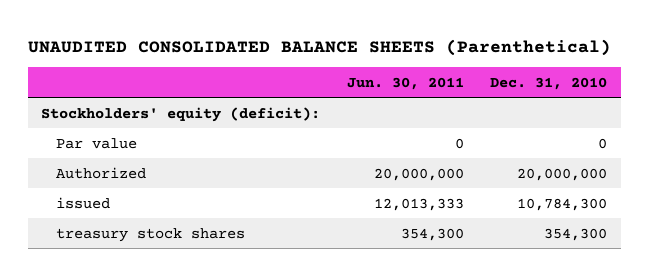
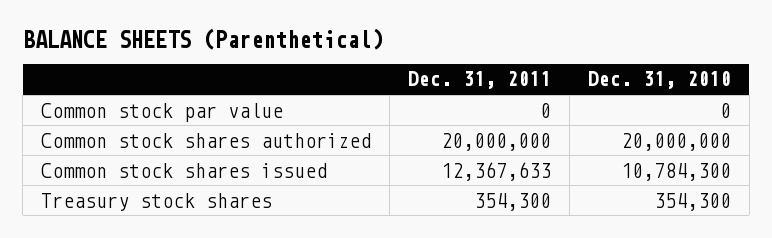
- UNAUDITED CONSOLIDATED BALANCE SHEETS (Parenthetical)
+ BALANCE SHEETS (Parenthetical)
- | Jun. 30, 2011 | Dec. 31, 2010
+ | Dec. 31, 2011 | Dec. 31, 2010
- Stockholders' equity (deficit):
- Par value | 0 | 0
- Authorized | 20,000,000 | 20,000,000
- issued | 12,013,333 | 10,784,300
- treasury stock shares | 354,300 | 354,300
+ Common stock par value | 0 | 0
+ Common stock shares authorized | 20,000,000 | 20,000,000
+ Common stock shares issued | 12,367,633 | 10,784,300
+ Treasury stock shares | 354,300 | 354,300

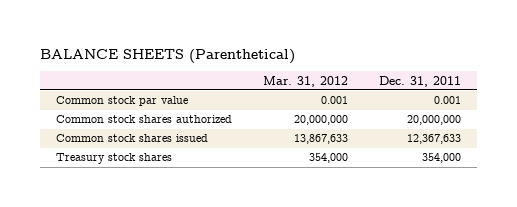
- | Dec. 31, 2011 | Dec. 31, 2010
+ | Mar. 31, 2012 | Dec. 31, 2011
- Common stock par value | 0 | 0
+ Common stock par value | 0.001 | 0.001
- Treasury stock shares | 354,300 | 354,300
+ Treasury stock shares | 354,000 | 354,000

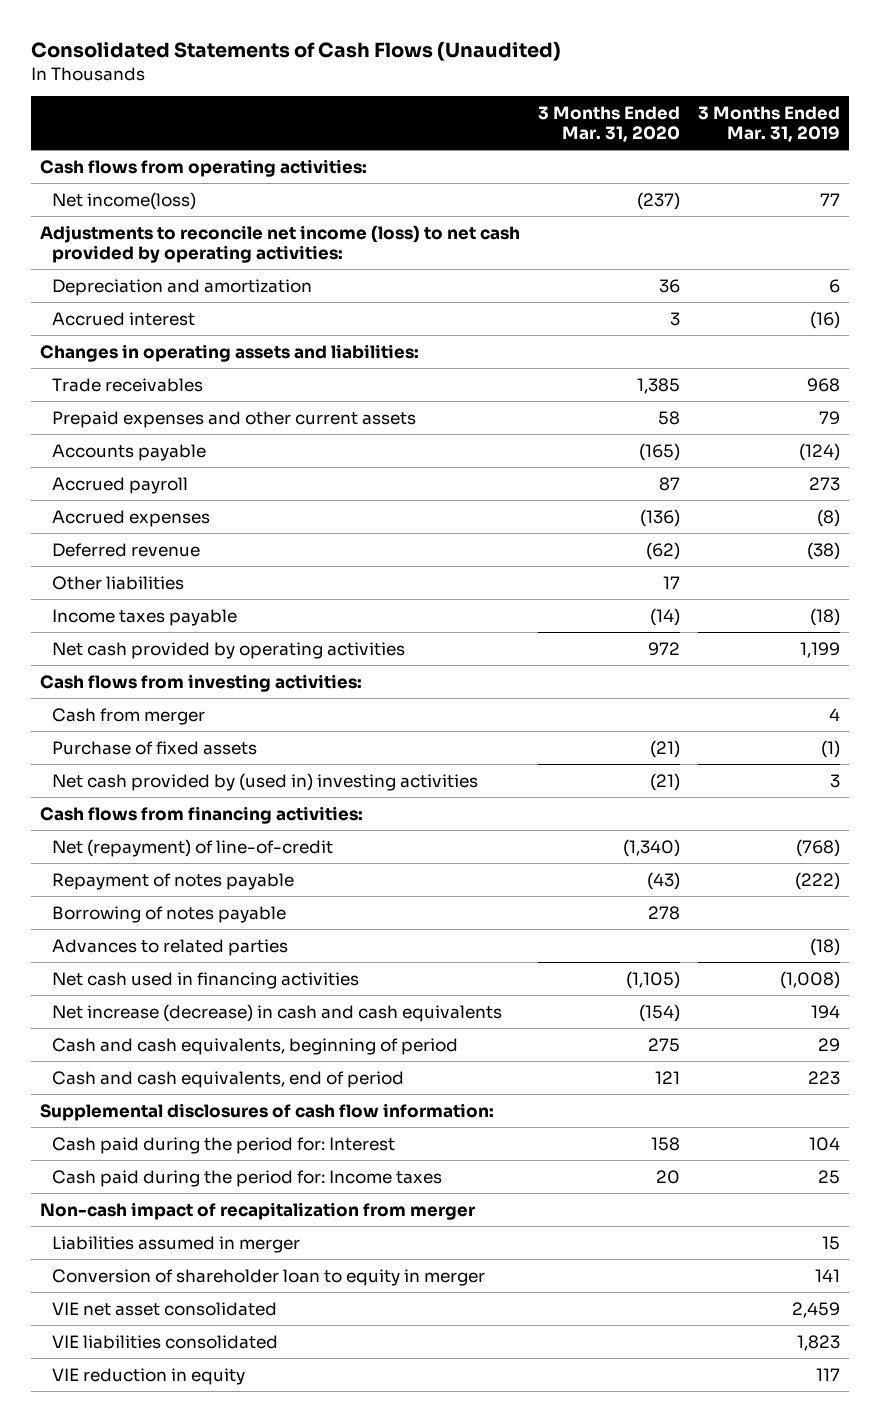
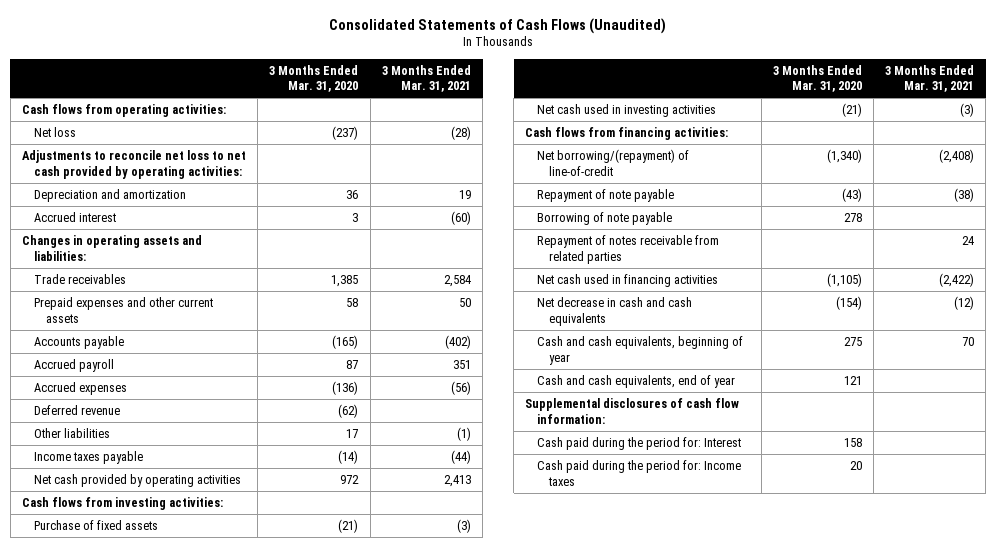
- | 3 Months Ended Mar. 31, 2020 | 3 Months Ended Mar. 31, 2019
+ | 3 Months Ended Mar. 31, 2020 | 3 Months Ended Mar. 31, 2021
- Net income(loss) | (237) | 77
- Adjustments to reconcile net income (loss) to net cash provided by operating activities:
+ Net loss | (237) | (28)
+ Adjustments to reconcile net loss to net cash provided by operating activities:
- Cash from merger | | 4
- Net cash provided by (used in) investing activities | (21) | 3
+ Net cash used in investing activities | (21) | (3)
- Net (repayment) of line-of-credit | (1,340) | (768)
- Repayment of notes payable | (43) | (222)
- Borrowing of notes payable | 278 |
- Advances to related parties | | (18)
+ Net borrowing/(repayment) of line-of-credit | (1,340) | (2,408)
+ Repayment of note payable | (43) | (38)
+ Borrowing of note payable | 278 |
+ Repayment of notes receivable from related parties | | 24
- Net increase (decrease) in cash and cash equivalents | (154) | 194
- Cash and cash equivalents, beginning of period | 275 | 29
- Cash and cash equivalents, end of period | 121 | 223
+ Net decrease in cash and cash equivalents | (154) | (12)
+ Cash and cash equivalents, beginning of year | 275 | 70
+ Cash and cash equivalents, end of year | 121 |
- Non-cash impact of recapitalization from merger
- Liabilities assumed in merger | | 15
- Conversion of shareholder loan to equity in merger | | 141
- VIE net asset consolidated | | 2,459
- VIE liabilities consolidated | | 1,823
- VIE reduction in equity | | 117

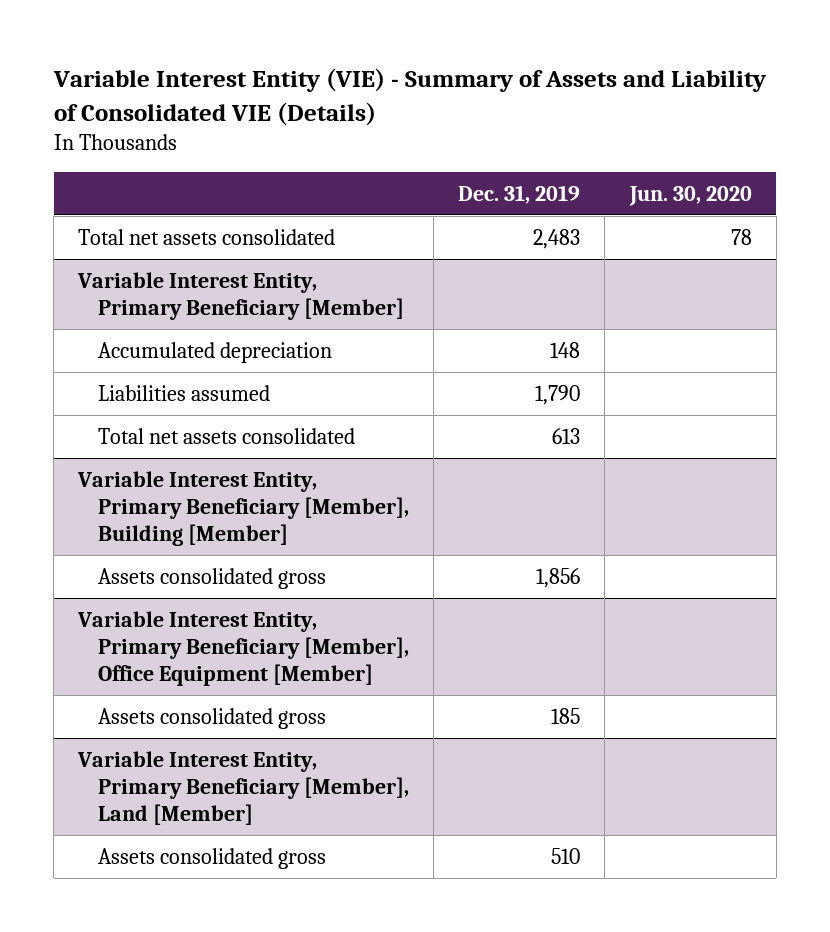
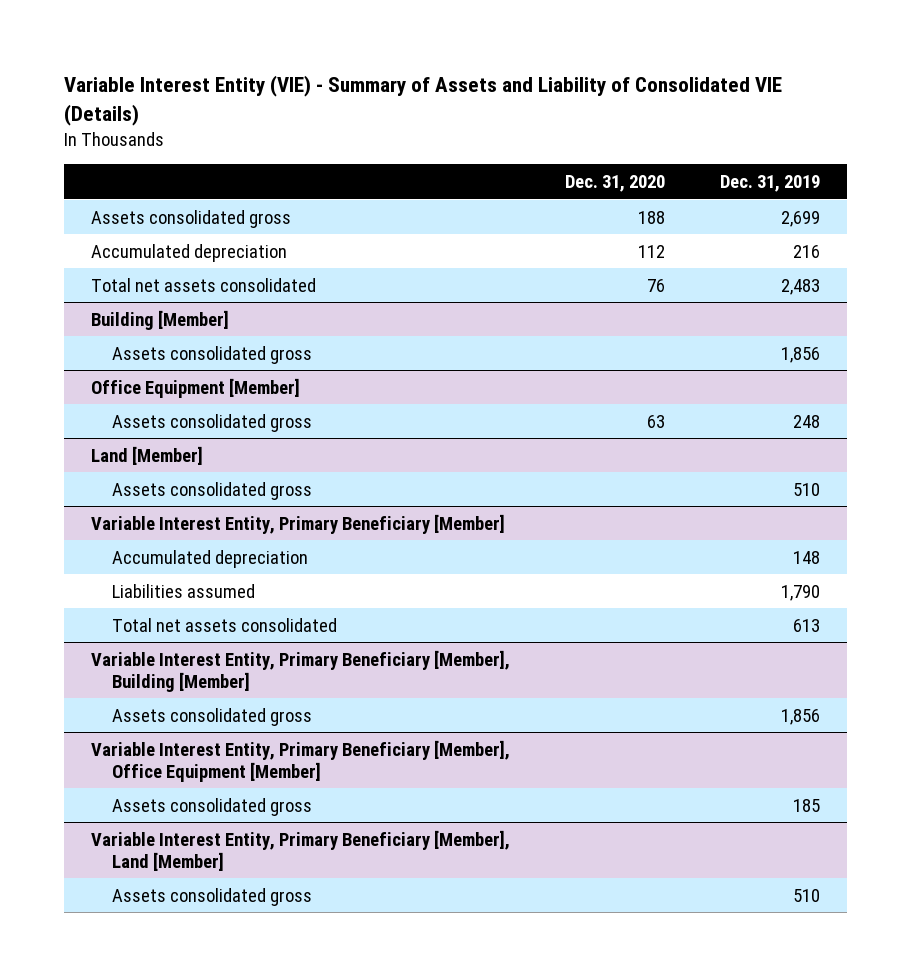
- | Dec. 31, 2019 | Jun. 30, 2020
+ | Dec. 31, 2020 | Dec. 31, 2019
+ Assets consolidated gross | 188 | 2,699
+ Accumulated depreciation | 112 | 216
+ Building [Member]
+ Assets consolidated gross | | 1,856
+ Office Equipment [Member]
+ Assets consolidated gross | 63 | 248
+ Land [Member]
+ Assets consolidated gross | | 510

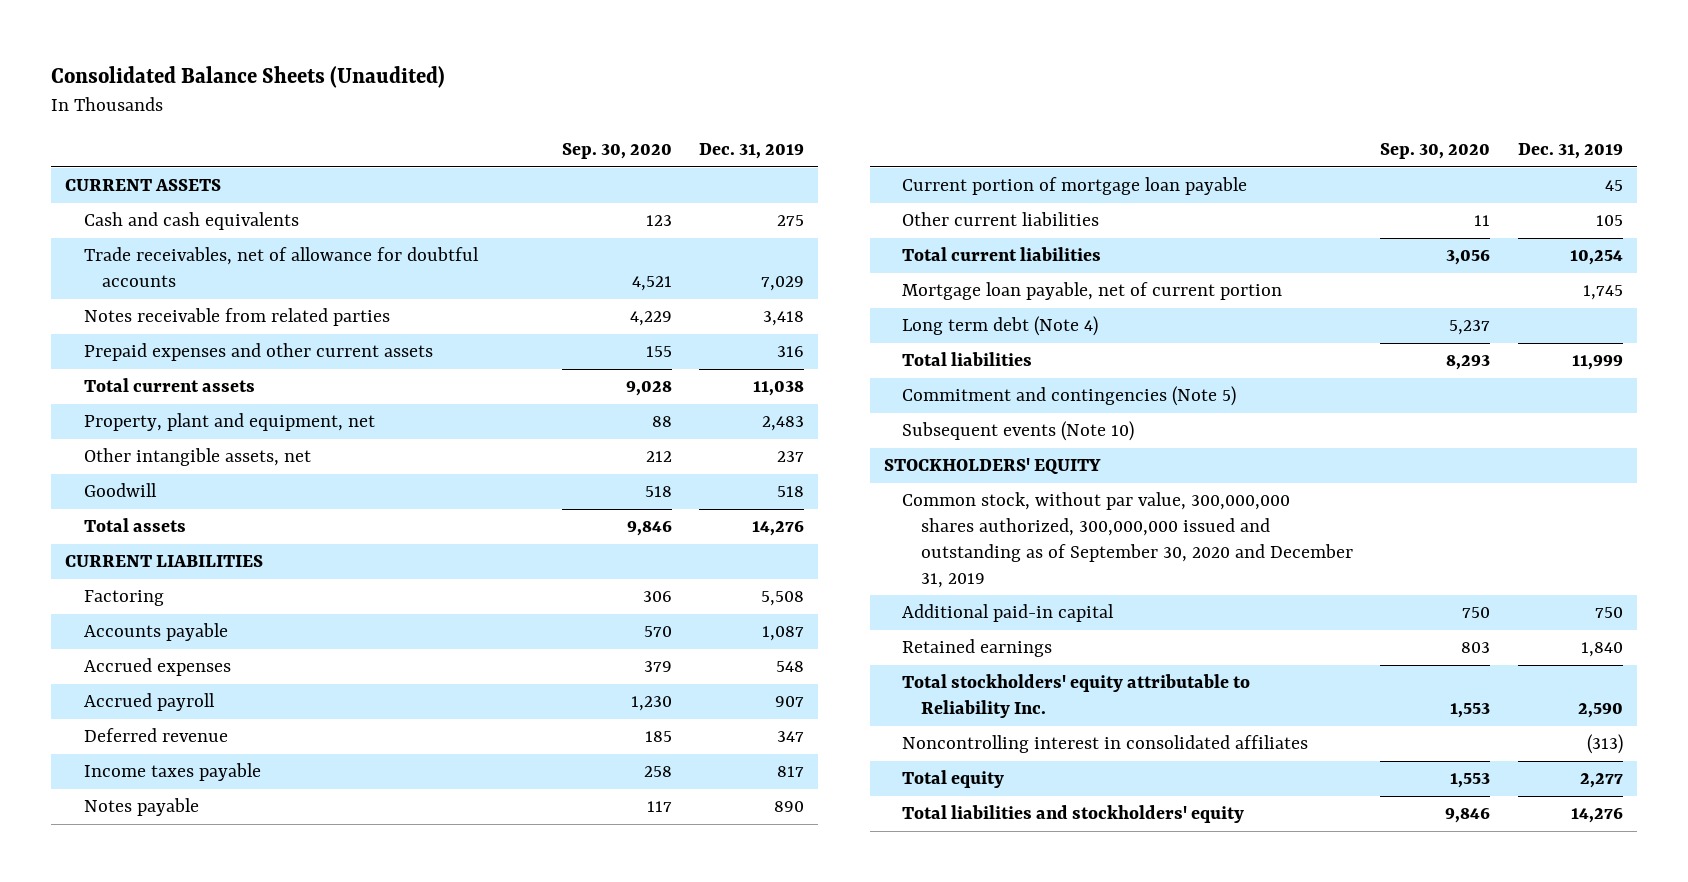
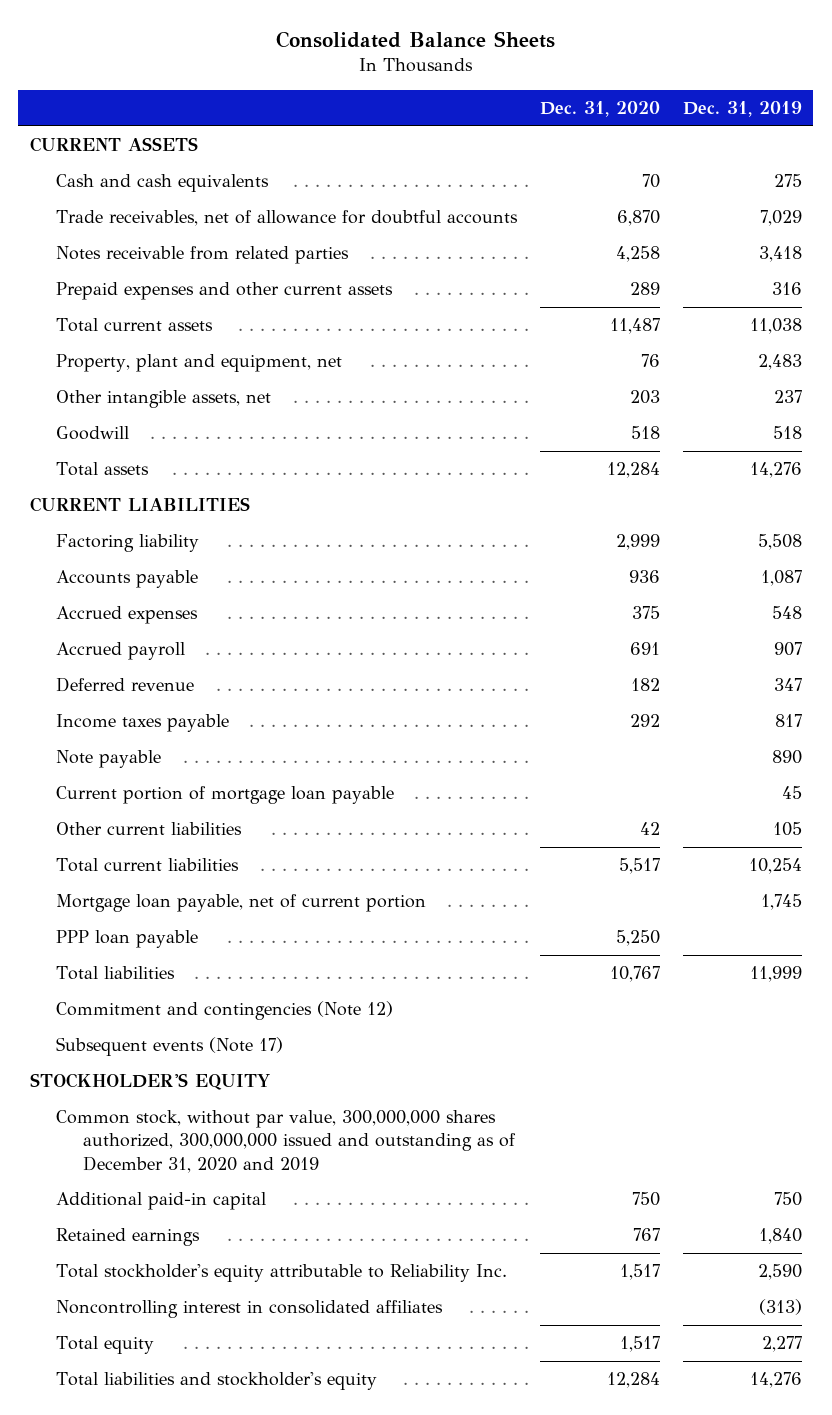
- Consolidated Balance Sheets (Unaudited)
+ Consolidated Balance Sheets
- | Sep. 30, 2020 | Dec. 31, 2019
+ | Dec. 31, 2020 | Dec. 31, 2019
- Factoring | 306 | 5,508
+ Factoring liability | 2,999 | 5,508
- Notes payable | 117 | 890
+ Note payable | | 890
- Long term debt (Note 4) | 5,237 |
+ PPP loan payable | 5,250 |
- Commitment and contingencies (Note 5)
- Subsequent events (Note 10)
- STOCKHOLDERS' EQUITY
- Common stock, without par value, 300,000,000 shares authorized, 300,000,000 issued and outstanding as of September 30, 2020 and December 31, 2019
+ Commitment and contingencies (Note 12)
+ Subsequent events (Note 17)
+ STOCKHOLDER'S EQUITY
+ Common stock, without par value, 300,000,000 shares authorized, 300,000,000 issued and outstanding as of December 31, 2020 and 2019
- Total stockholders' equity attributable to Reliability Inc. | 1,553 | 2,590
+ Total stockholder's equity attributable to Reliability Inc. | 1,517 | 2,590
- Total liabilities and stockholders' equity | 9,846 | 14,276
+ Total liabilities and stockholder's equity | 12,284 | 14,276

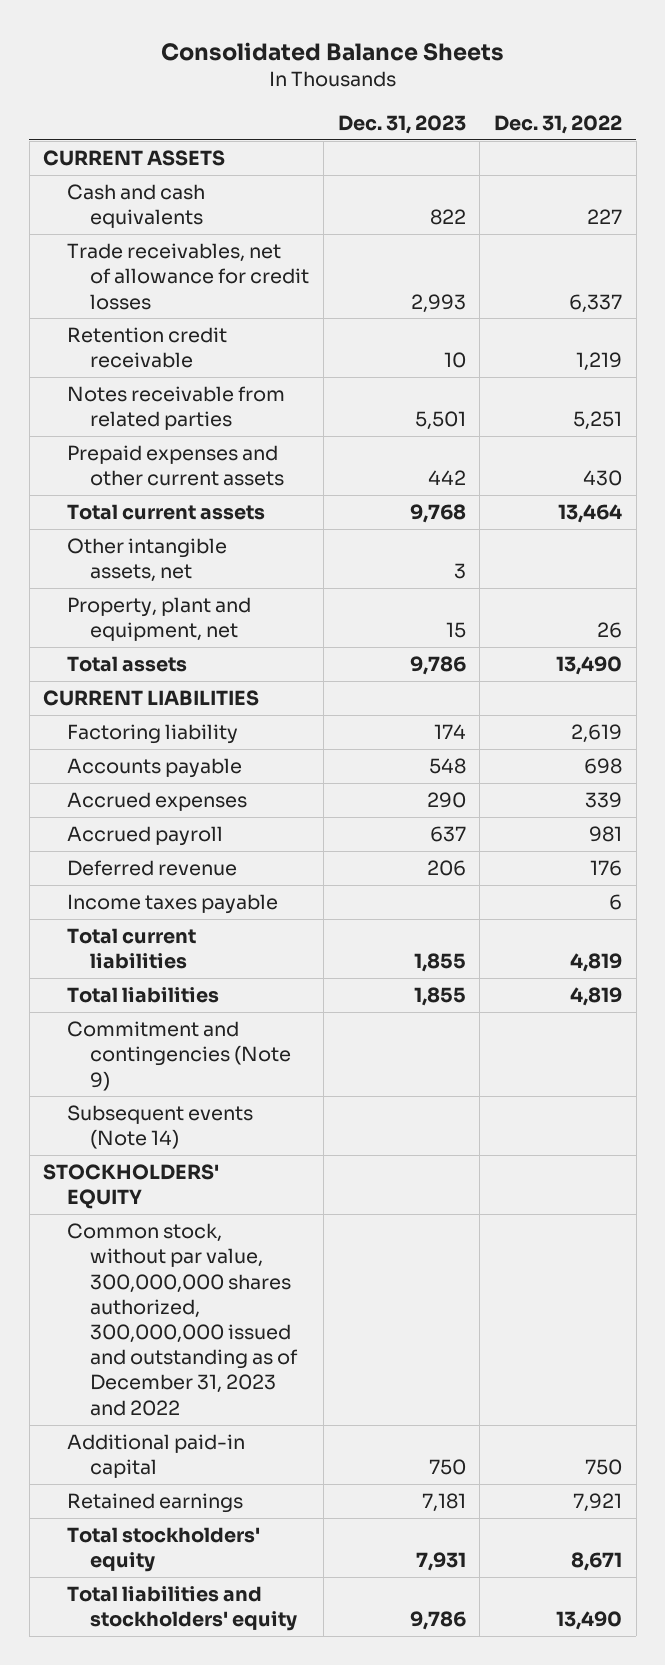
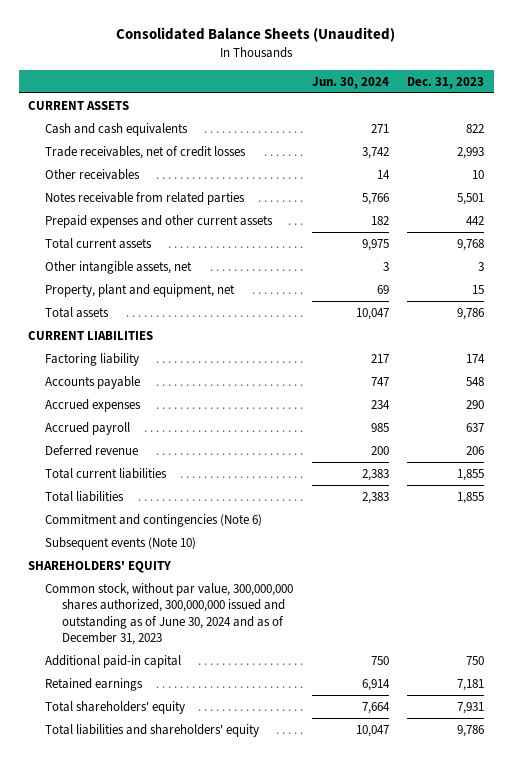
- Consolidated Balance Sheets
+ Consolidated Balance Sheets (Unaudited)
- | Dec. 31, 2023 | Dec. 31, 2022
+ | Jun. 30, 2024 | Dec. 31, 2023
- Trade receivables, net of allowance for credit losses | 2,993 | 6,337
- Retention credit receivable | 10 | 1,219
+ Trade receivables, net of credit losses | 3,742 | 2,993
+ Other receivables | 14 | 10
- Income taxes payable | | 6
- Commitment and contingencies (Note 9)
- Subsequent events (Note 14)
- STOCKHOLDERS' EQUITY
- Common stock, without par value, 300,000,000 shares authorized, 300,000,000 issued and outstanding as of December 31, 2023 and 2022
+ Commitment and contingencies (Note 6)
+ Subsequent events (Note 10)
+ SHAREHOLDERS' EQUITY
+ Common stock, without par value, 300,000,000 shares authorized, 300,000,000 issued and outstanding as of June 30, 2024 and as of December 31, 2023
- Total stockholders' equity | 7,931 | 8,671
- Total liabilities and stockholders' equity | 9,786 | 13,490
+ Total shareholders' equity | 7,664 | 7,931
+ Total liabilities and shareholders' equity | 10,047 | 9,786

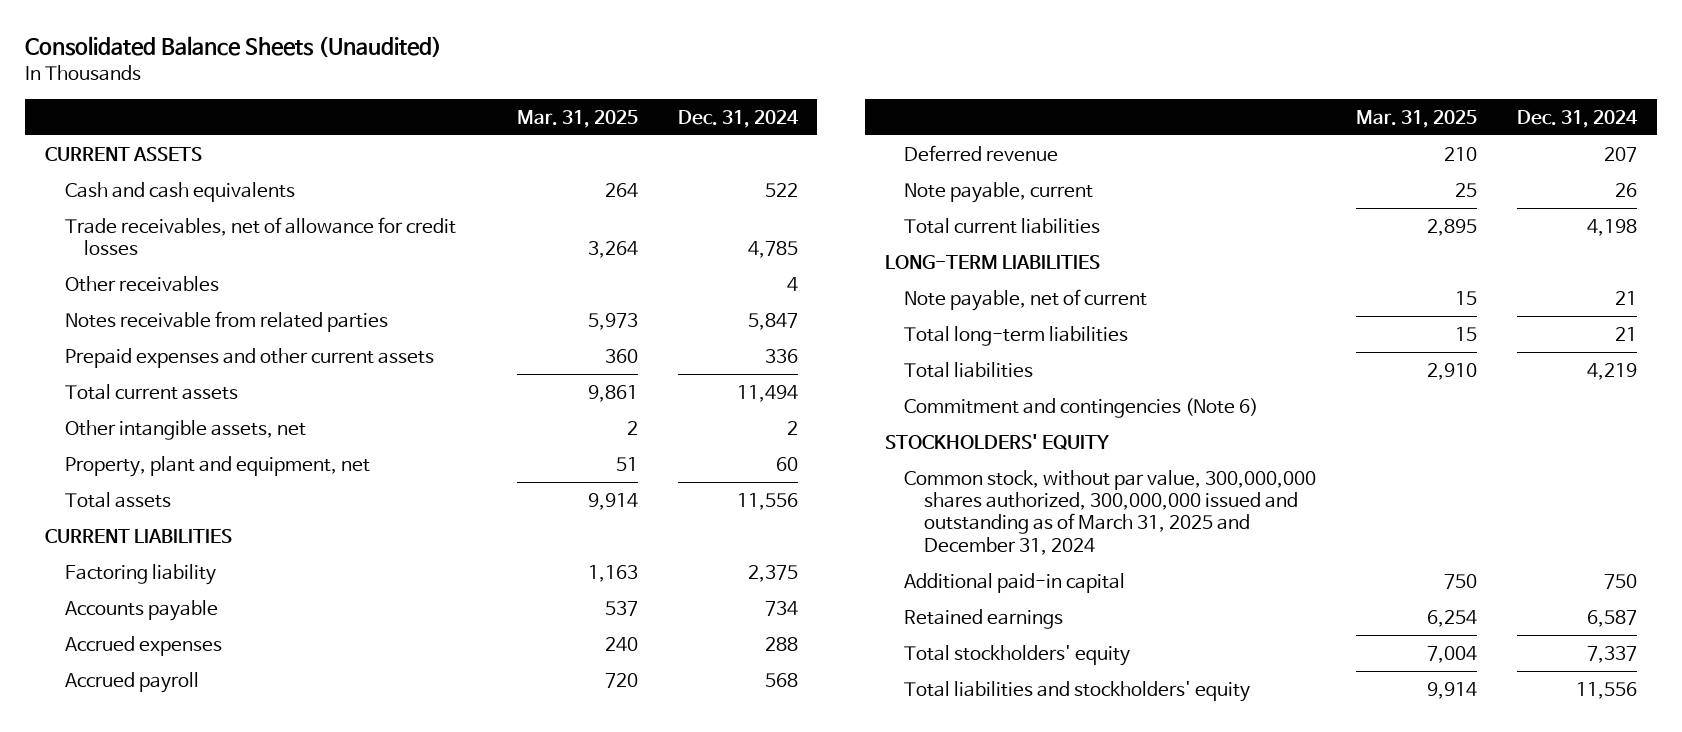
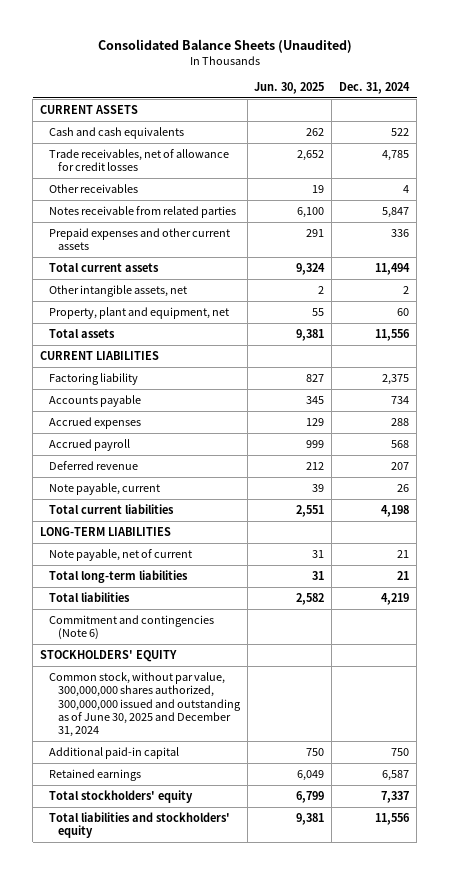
- | Mar. 31, 2025 | Dec. 31, 2024
+ | Jun. 30, 2025 | Dec. 31, 2024
- Common stock, without par value, 300,000,000 shares authorized, 300,000,000 issued and outstanding as of March 31, 2025 and December 31, 2024
+ Common stock, without par value, 300,000,000 shares authorized, 300,000,000 issued and outstanding as of June 30, 2025 and December 31, 2024

